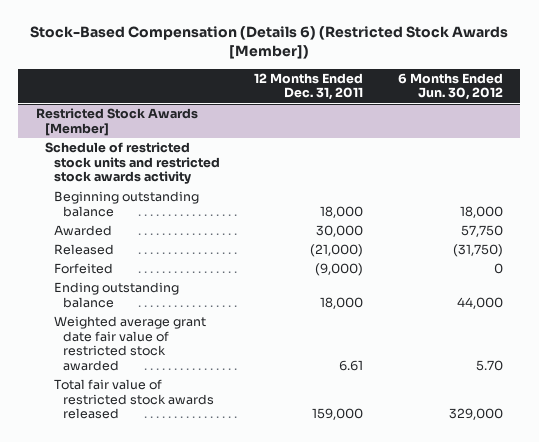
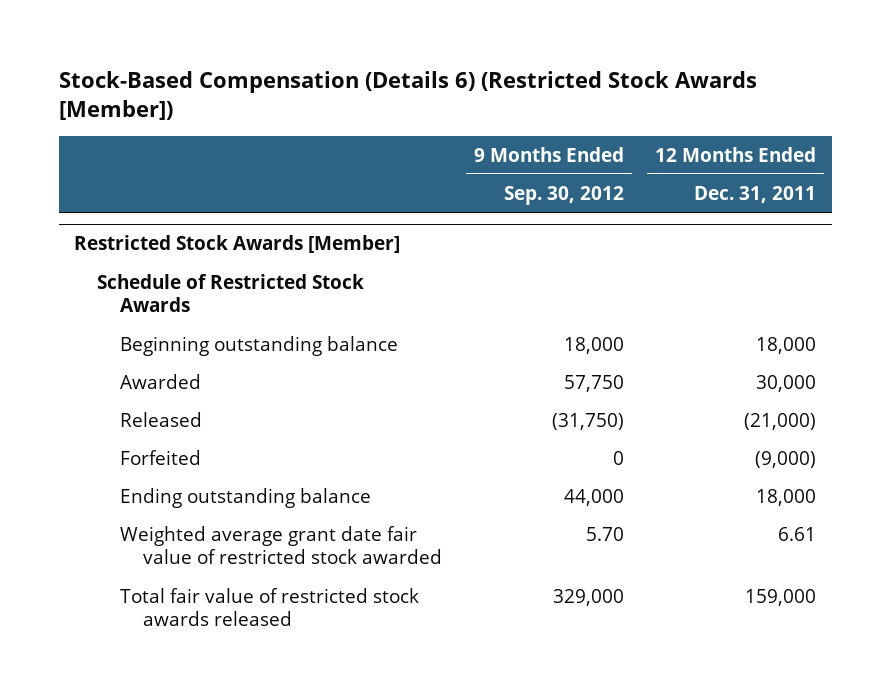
- | 12 Months Ended Dec. 31, 2011 | 6 Months Ended Jun. 30, 2012
+ | 9 Months Ended Sep. 30, 2012 | 12 Months Ended Dec. 31, 2011
@ Restricted Stock Awards [Member]
- Schedule of restricted stock units and restricted stock awards activity
+ Schedule of Restricted Stock Awards

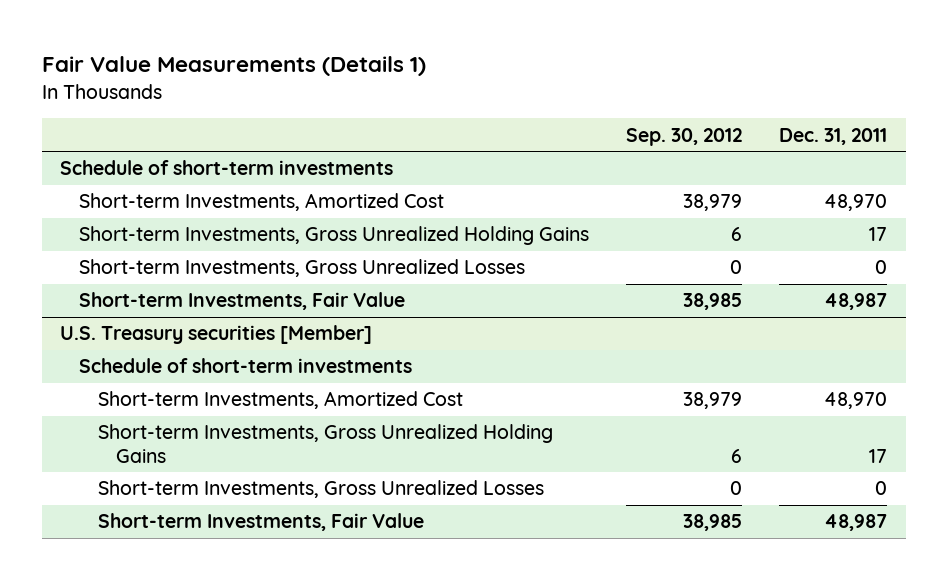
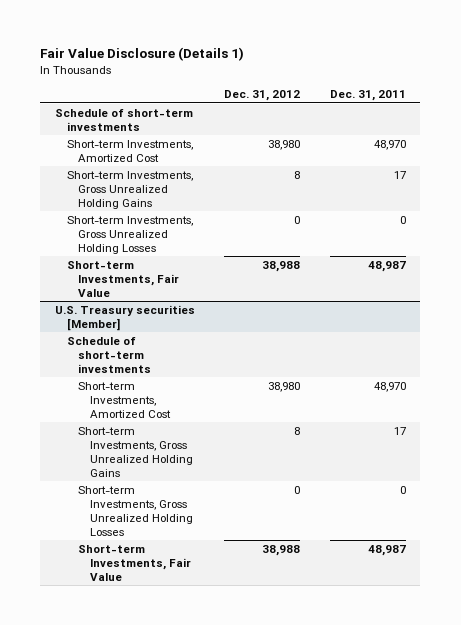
- Fair Value Measurements (Details 1)
+ Fair Value Disclosure (Details 1)
- | Sep. 30, 2012 | Dec. 31, 2011
+ | Dec. 31, 2012 | Dec. 31, 2011
- Short-term Investments, Gross Unrealized Losses | 0 | 0
+ Short-term Investments, Gross Unrealized Holding Losses | 0 | 0
@ U.S. Treasury securities [Member]
- Short-term Investments, Gross Unrealized Losses | 0 | 0
+ Short-term Investments, Gross Unrealized Holding Losses | 0 | 0

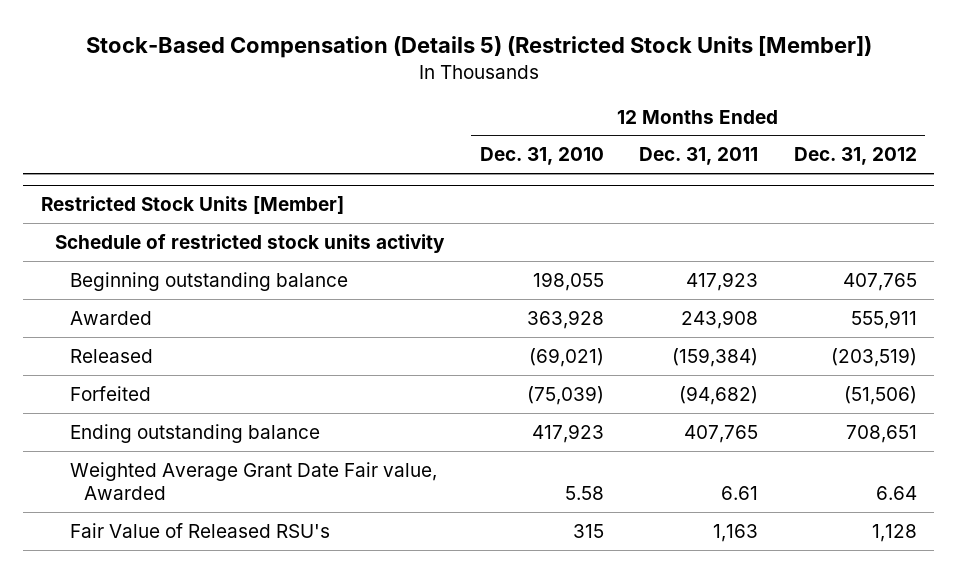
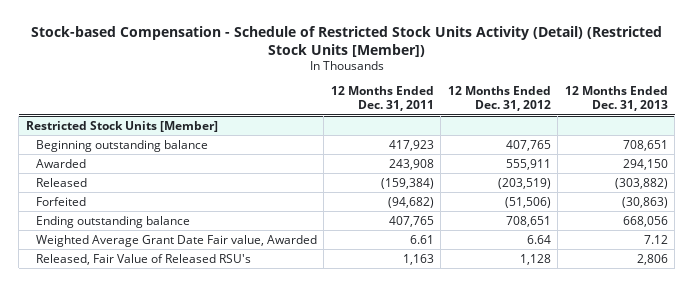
- Stock-Based Compensation (Details 5) (Restricted Stock Units [Member])
+ Stock-based Compensation - Schedule of Restricted Stock Units Activity (Detail) (Restricted Stock Units [Member])
- | 12 Months Ended Dec. 31, 2010 | 12 Months Ended Dec. 31, 2011 | 12 Months Ended Dec. 31, 2012
+ | 12 Months Ended Dec. 31, 2011 | 12 Months Ended Dec. 31, 2012 | 12 Months Ended Dec. 31, 2013
@ Restricted Stock Units [Member]
- Schedule of restricted stock units activity
- Fair Value of Released RSU's | 315 | 1,163 | 1,128
+ Released, Fair Value of Released RSU's | 1,163 | 1,128 | 2,806

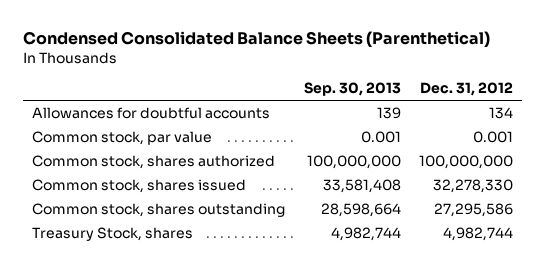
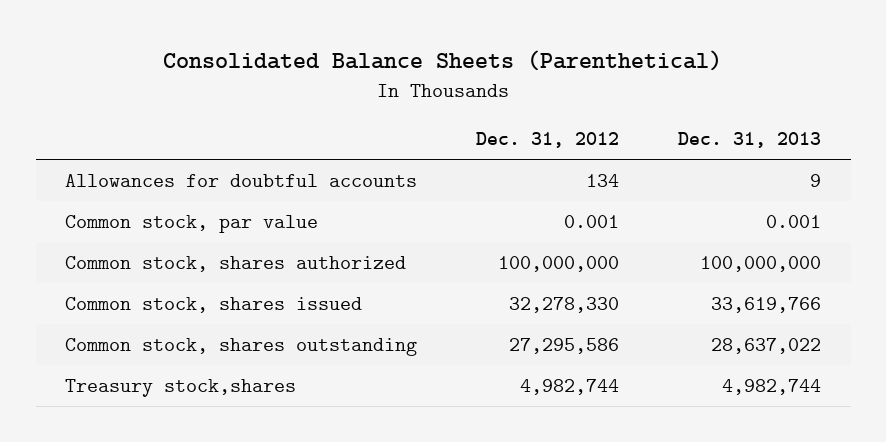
- Condensed Consolidated Balance Sheets (Parenthetical)
+ Consolidated Balance Sheets (Parenthetical)
- | Sep. 30, 2013 | Dec. 31, 2012
+ | Dec. 31, 2012 | Dec. 31, 2013
- Treasury Stock, shares | 4,982,744 | 4,982,744
+ Treasury stock,shares | 4,982,744 | 4,982,744

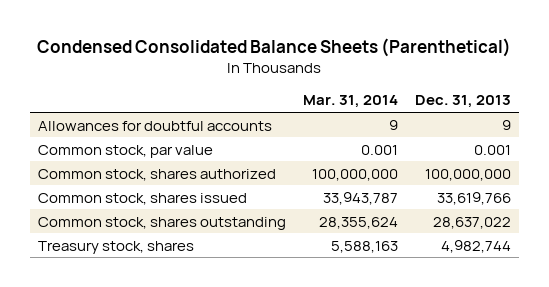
- Consolidated Balance Sheets (Parenthetical)
+ Condensed Consolidated Balance Sheets (Parenthetical)
- | Dec. 31, 2012 | Dec. 31, 2013
+ | Mar. 31, 2014 | Dec. 31, 2013
- Treasury stock,shares | 4,982,744 | 4,982,744
+ Treasury stock, shares | 5,588,163 | 4,982,744

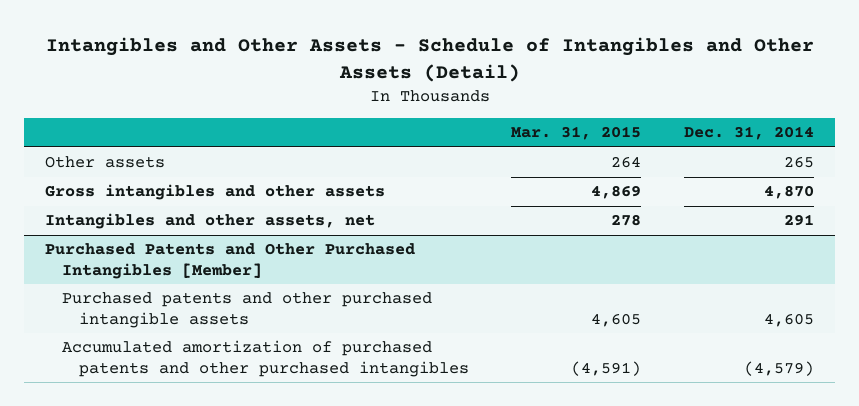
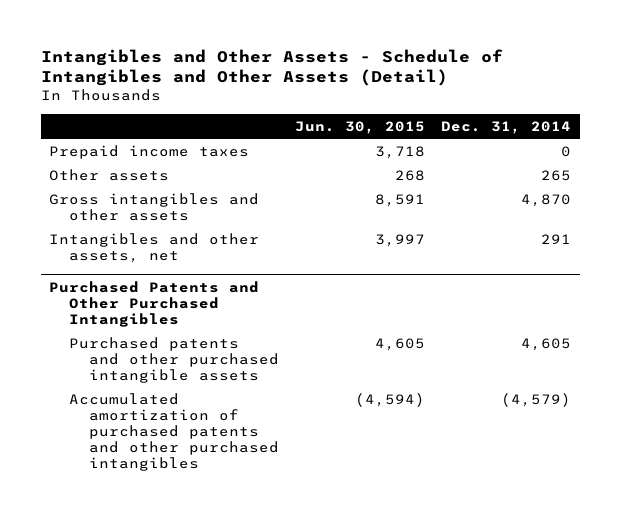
- | Mar. 31, 2015 | Dec. 31, 2014
+ | Jun. 30, 2015 | Dec. 31, 2014
+ Prepaid income taxes | 3,718 | 0
- Purchased Patents and Other Purchased Intangibles [Member]
+ Purchased Patents and Other Purchased Intangibles

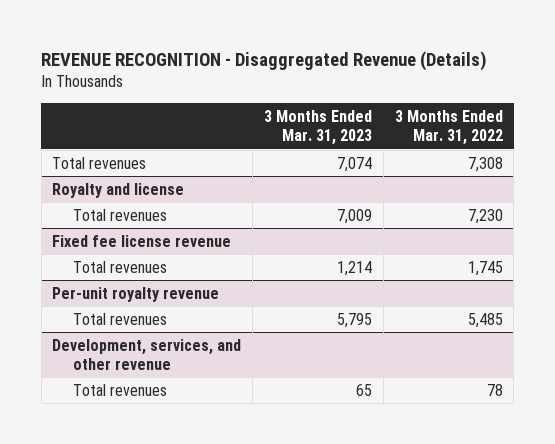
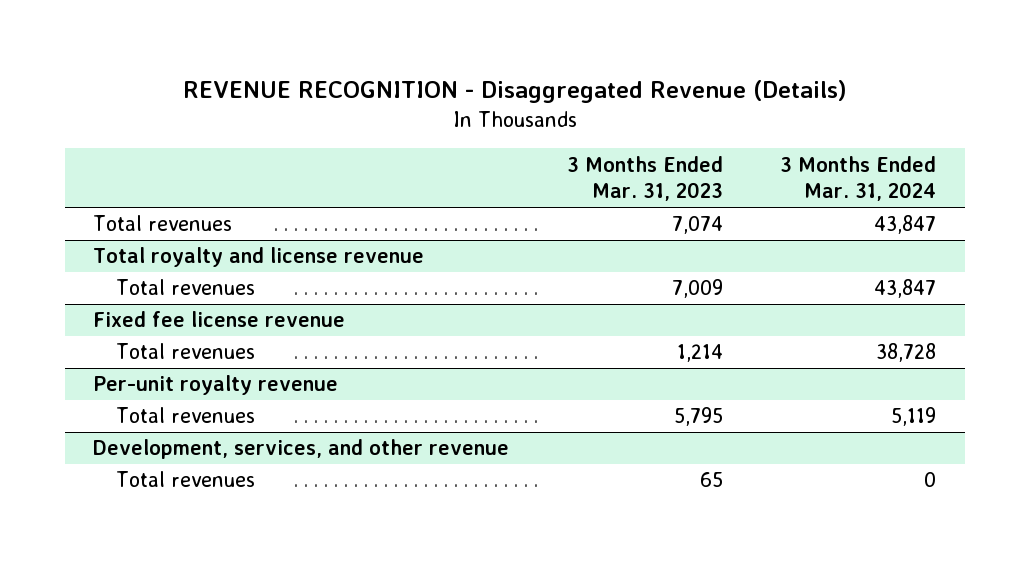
- | 3 Months Ended Mar. 31, 2023 | 3 Months Ended Mar. 31, 2022
+ | 3 Months Ended Mar. 31, 2023 | 3 Months Ended Mar. 31, 2024
- Royalty and license
+ Total royalty and license revenue

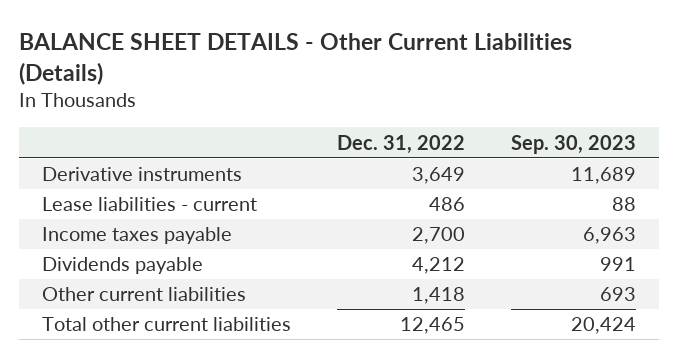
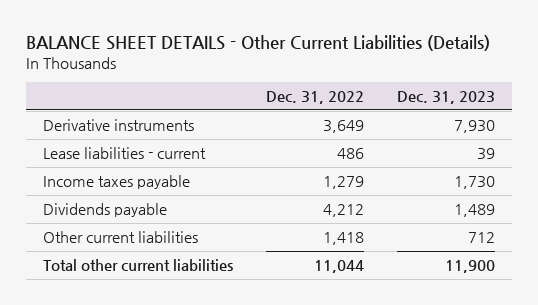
- | Dec. 31, 2022 | Sep. 30, 2023
+ | Dec. 31, 2022 | Dec. 31, 2023
- Income taxes payable | 2,700 | 6,963
+ Income taxes payable | 1,279 | 1,730
- Total other current liabilities | 12,465 | 20,424
+ Total other current liabilities | 11,044 | 11,900

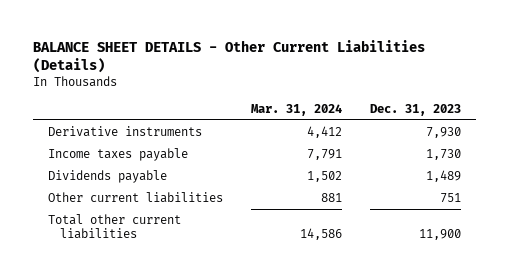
- | Dec. 31, 2022 | Dec. 31, 2023
+ | Mar. 31, 2024 | Dec. 31, 2023
- Lease liabilities - current | 486 | 39
- Other current liabilities | 1,418 | 712
+ Other current liabilities | 881 | 751

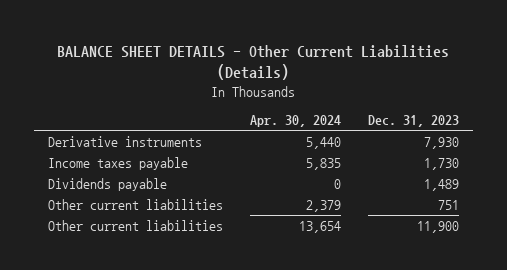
- | Mar. 31, 2024 | Dec. 31, 2023
+ | Apr. 30, 2024 | Dec. 31, 2023
- Total other current liabilities | 14,586 | 11,900
+ Other current liabilities | 13,654 | 11,900

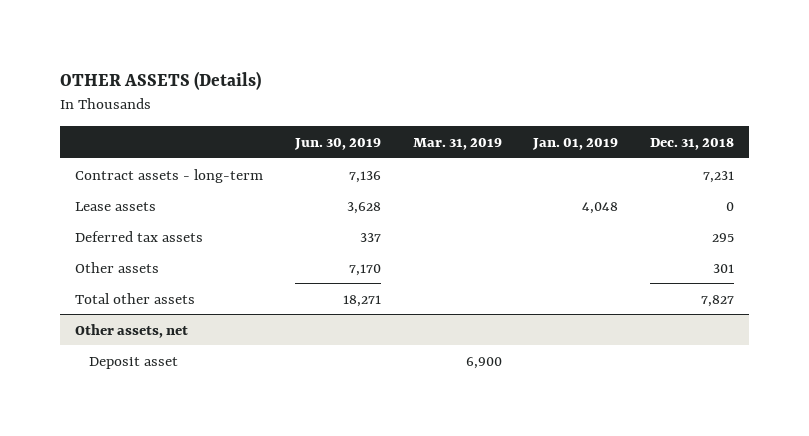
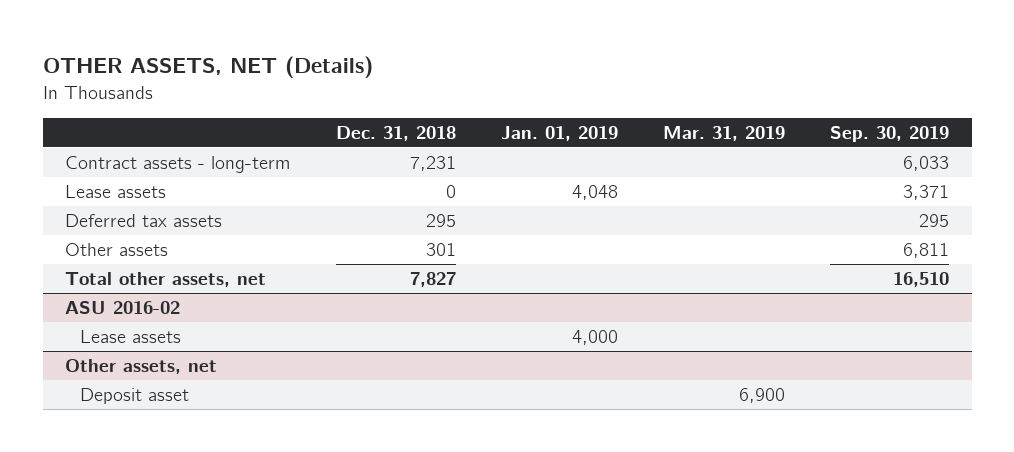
- OTHER ASSETS (Details)
+ OTHER ASSETS, NET (Details)
- | Jun. 30, 2019 | Mar. 31, 2019 | Jan. 01, 2019 | Dec. 31, 2018
+ | Dec. 31, 2018 | Jan. 01, 2019 | Mar. 31, 2019 | Sep. 30, 2019
- Total other assets | 18,271 | | | 7,827
+ Total other assets, net | 7,827 | | | 16,510
+ ASU 2016-02
+ Lease assets | | 4,000 | |

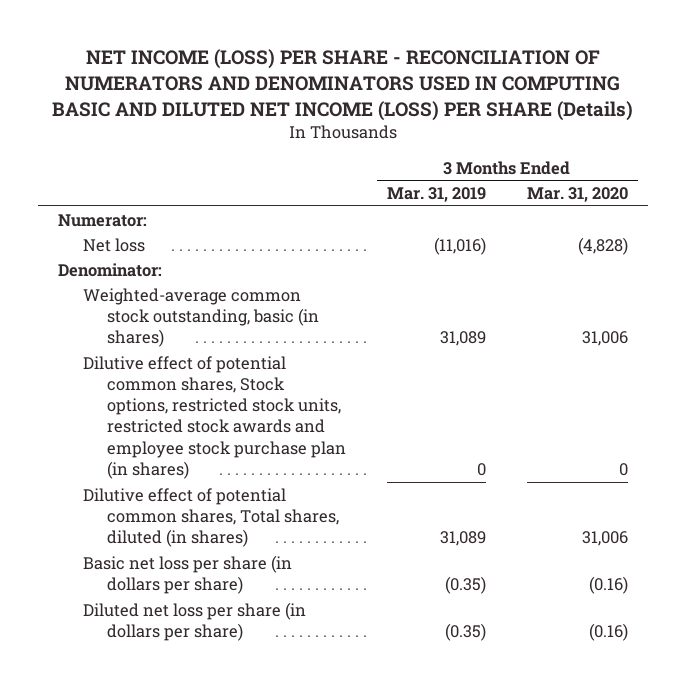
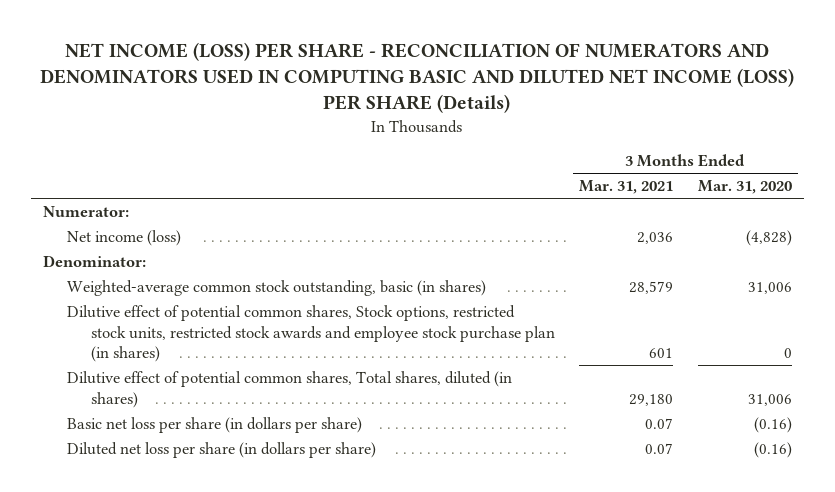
- | 3 Months Ended Mar. 31, 2019 | 3 Months Ended Mar. 31, 2020
+ | 3 Months Ended Mar. 31, 2021 | 3 Months Ended Mar. 31, 2020
- Net loss | (11,016) | (4,828)
+ Net income (loss) | 2,036 | (4,828)

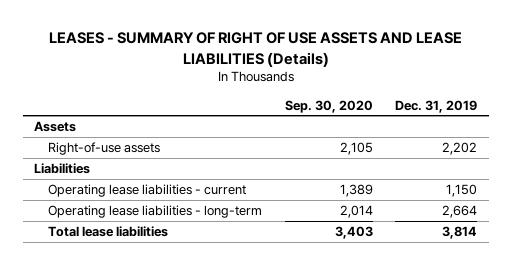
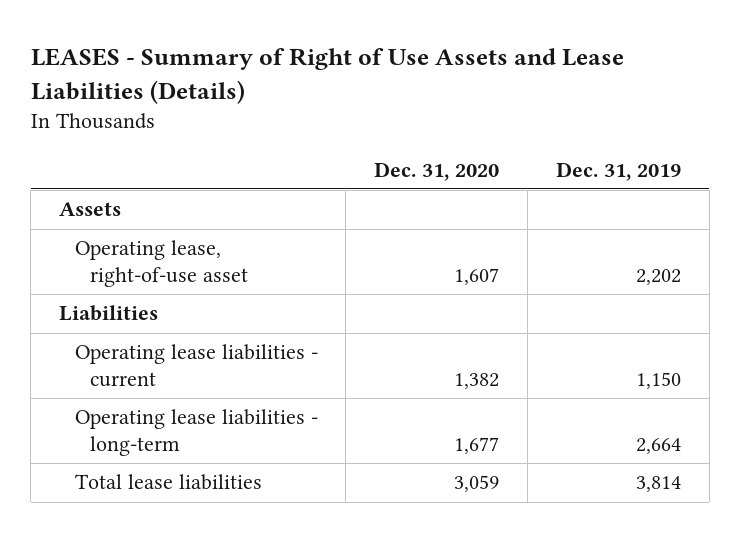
- LEASES - SUMMARY OF RIGHT OF USE ASSETS AND LEASE LIABILITIES (Details)
+ LEASES - Summary of Right of Use Assets and Lease Liabilities (Details)
- | Sep. 30, 2020 | Dec. 31, 2019
+ | Dec. 31, 2020 | Dec. 31, 2019
- Right-of-use assets | 2,105 | 2,202
+ Operating lease, right-of-use asset | 1,607 | 2,202

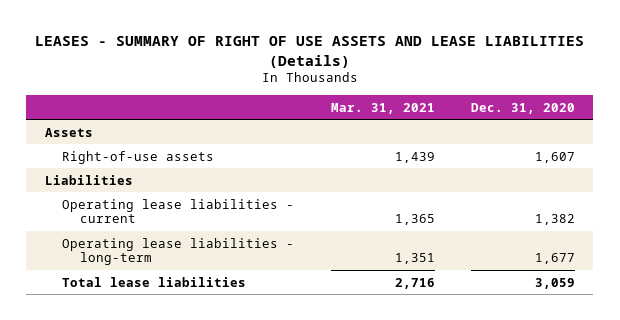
- LEASES - Summary of Right of Use Assets and Lease Liabilities (Details)
+ LEASES - SUMMARY OF RIGHT OF USE ASSETS AND LEASE LIABILITIES (Details)
- | Dec. 31, 2020 | Dec. 31, 2019
+ | Mar. 31, 2021 | Dec. 31, 2020
- Operating lease, right-of-use asset | 1,607 | 2,202
+ Right-of-use assets | 1,439 | 1,607

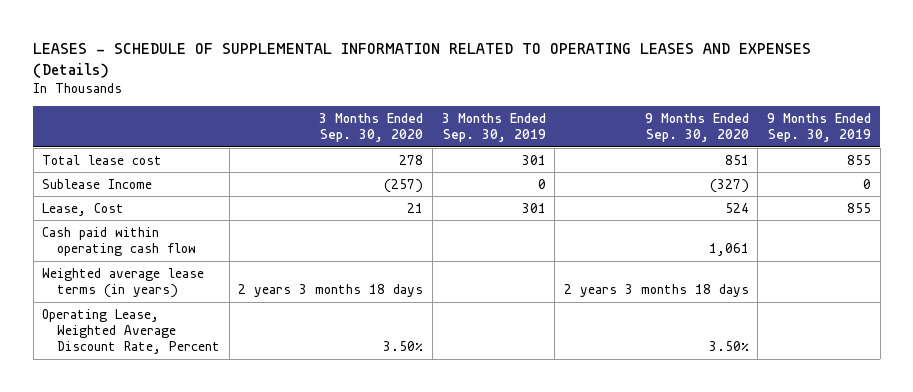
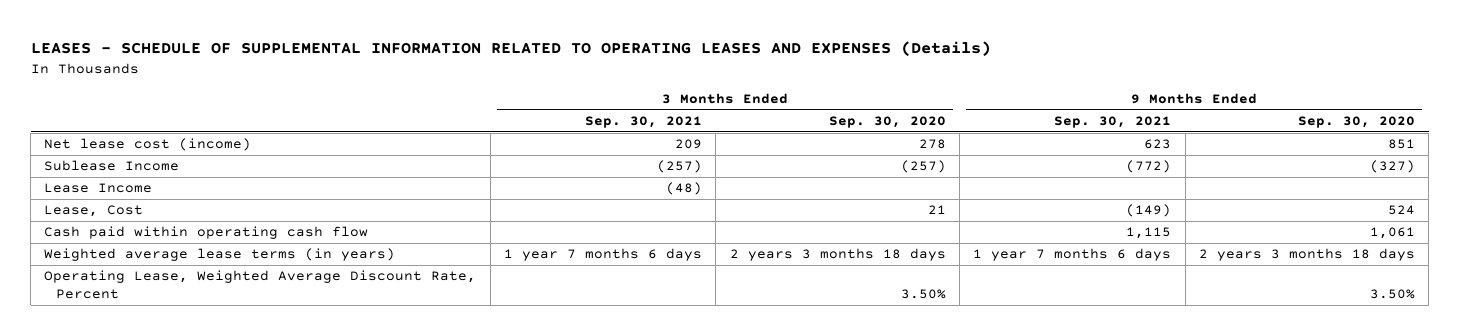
- | 3 Months Ended Sep. 30, 2020 | 3 Months Ended Sep. 30, 2019 | 9 Months Ended Sep. 30, 2020 | 9 Months Ended Sep. 30, 2019
+ | 3 Months Ended Sep. 30, 2021 | 3 Months Ended Sep. 30, 2020 | 9 Months Ended Sep. 30, 2021 | 9 Months Ended Sep. 30, 2020
- Total lease cost | 278 | 301 | 851 | 855
+ Net lease cost (income) | 209 | 278 | 623 | 851
+ Lease Income | (48) | | |

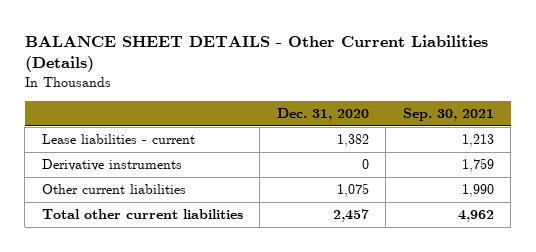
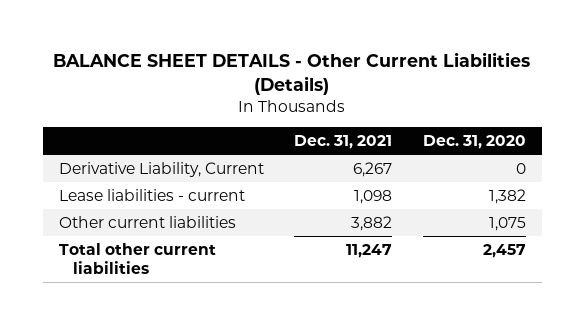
- | Dec. 31, 2020 | Sep. 30, 2021
+ | Dec. 31, 2021 | Dec. 31, 2020
+ Derivative Liability, Current | 6,267 | 0
- Derivative instruments | 0 | 1,759

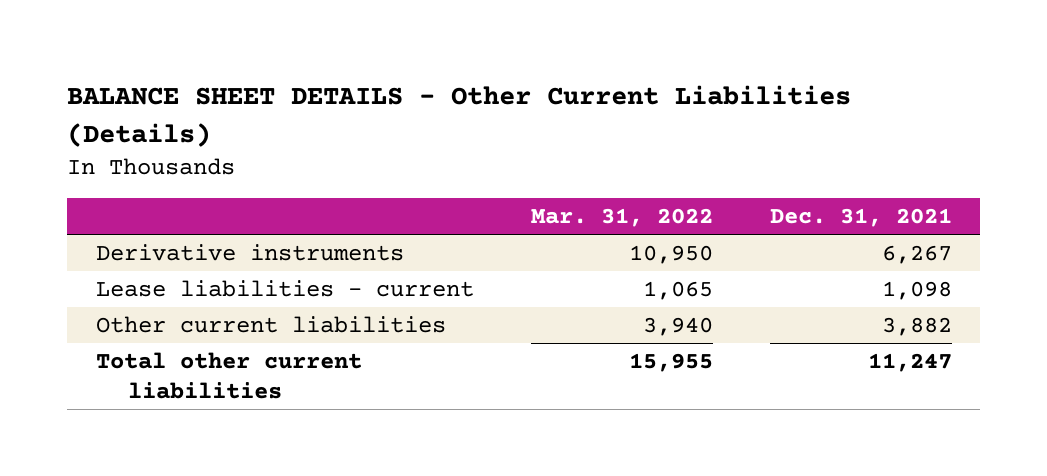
- | Dec. 31, 2021 | Dec. 31, 2020
+ | Mar. 31, 2022 | Dec. 31, 2021
- Derivative Liability, Current | 6,267 | 0
+ Derivative instruments | 10,950 | 6,267

